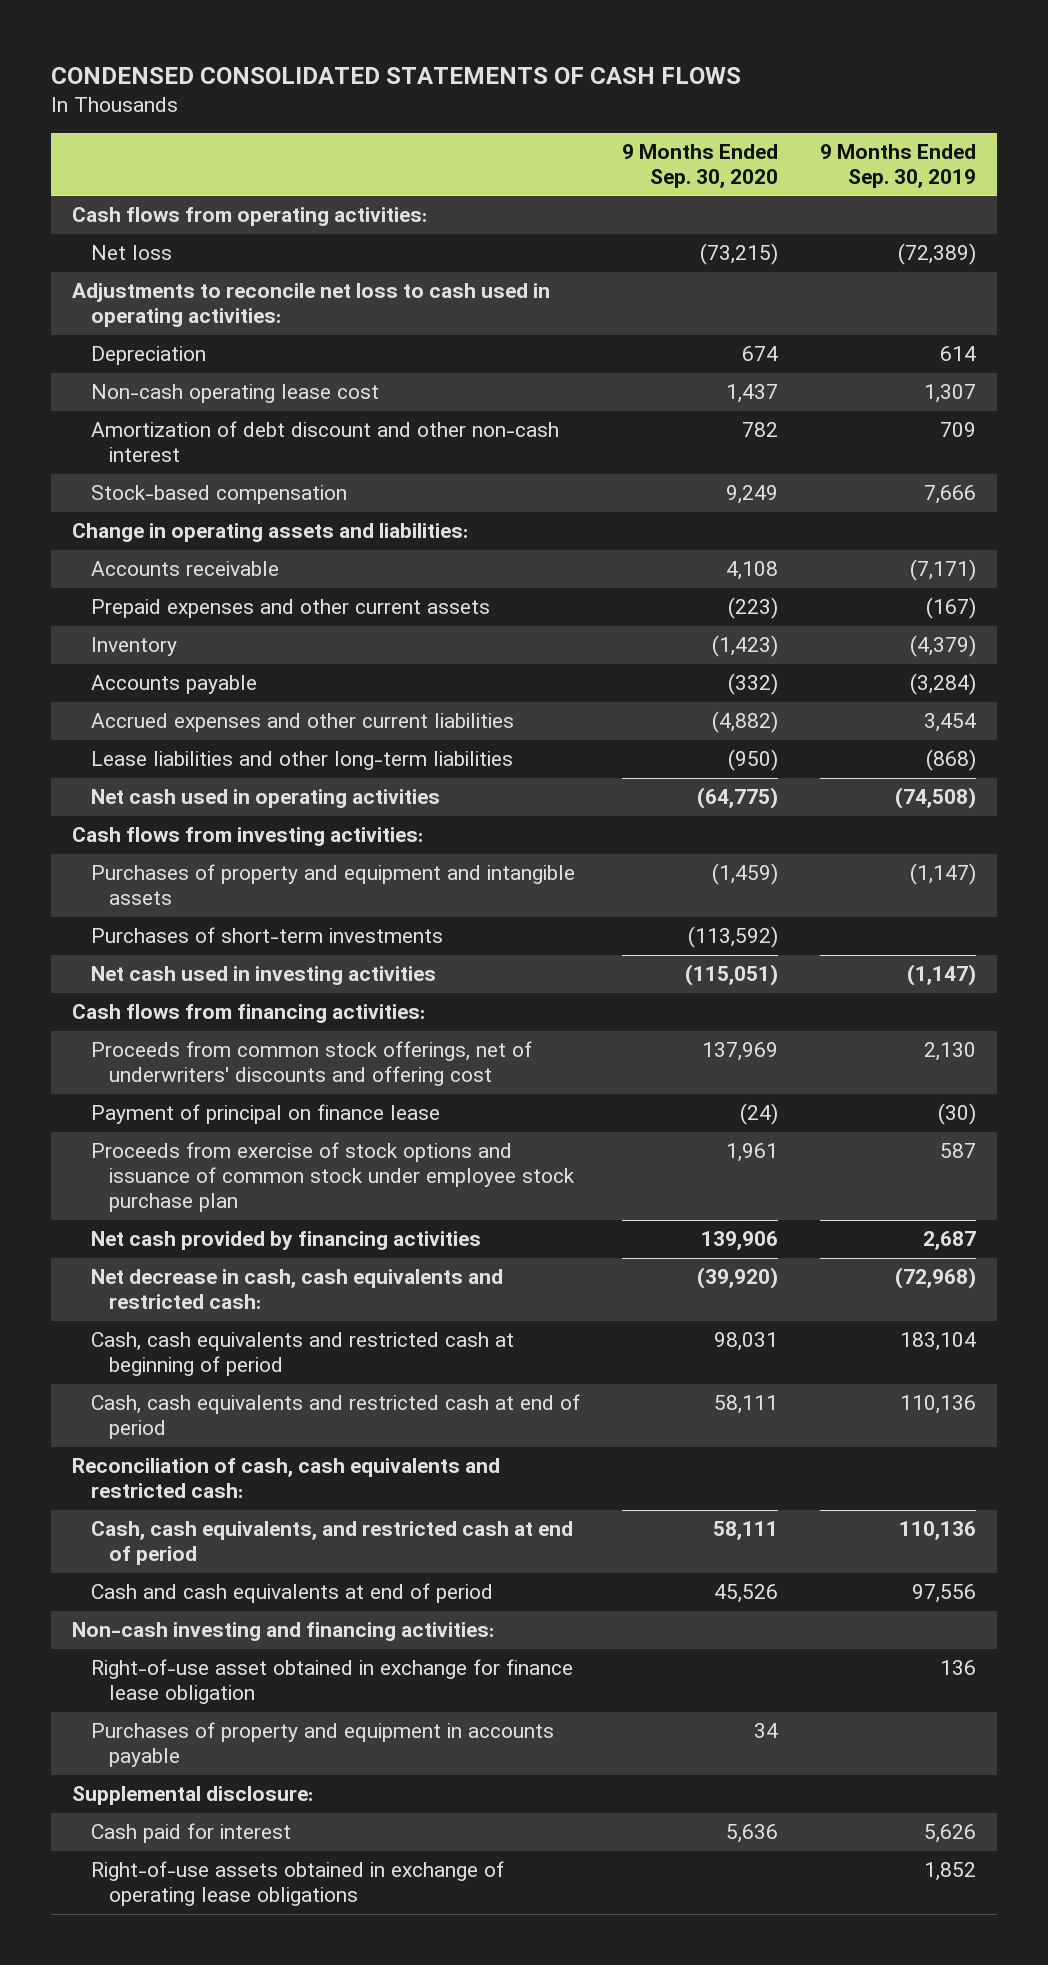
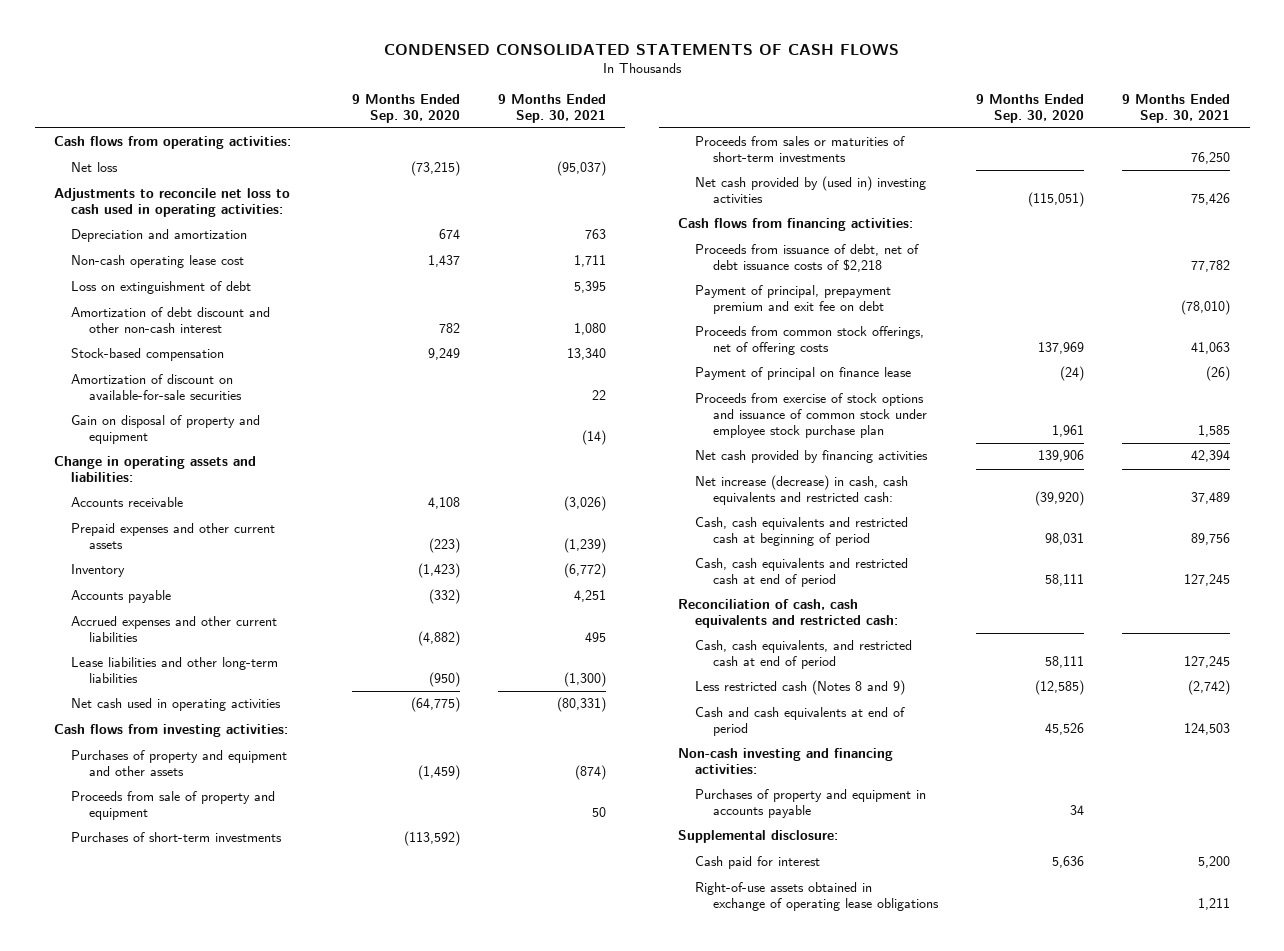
- | 9 Months Ended Sep. 30, 2020 | 9 Months Ended Sep. 30, 2019
+ | 9 Months Ended Sep. 30, 2020 | 9 Months Ended Sep. 30, 2021
- Depreciation | 674 | 614
+ Depreciation and amortization | 674 | 763
+ Loss on extinguishment of debt | | 5,395
+ Amortization of discount on available-for-sale securities | | 22
+ Gain on disposal of property and equipment | | (14)
- Purchases of property and equipment and intangible assets | (1,459) | (1,147)
+ Purchases of property and equipment and other assets | (1,459) | (874)
+ Proceeds from sale of property and equipment | | 50
- Net cash used in investing activities | (115,051) | (1,147)
+ Proceeds from sales or maturities of short-term investments | | 76,250
+ Net cash provided by (used in) investing activities | (115,051) | 75,426
- Proceeds from common stock offerings, net of underwriters' discounts and offering cost | 137,969 | 2,130
+ Proceeds from issuance of debt, net of debt issuance costs of $2,218 | | 77,782
+ Payment of principal, prepayment premium and exit fee on debt | | (78,010)
+ Proceeds from common stock offerings, net of offering costs | 137,969 | 41,063
- Net decrease in cash, cash equivalents and restricted cash: | (39,920) | (72,968)
+ Net increase (decrease) in cash, cash equivalents and restricted cash: | (39,920) | 37,489
+ Less restricted cash (Notes 8 and 9) | (12,585) | (2,742)
- Right-of-use asset obtained in exchange for finance lease obligation | | 136

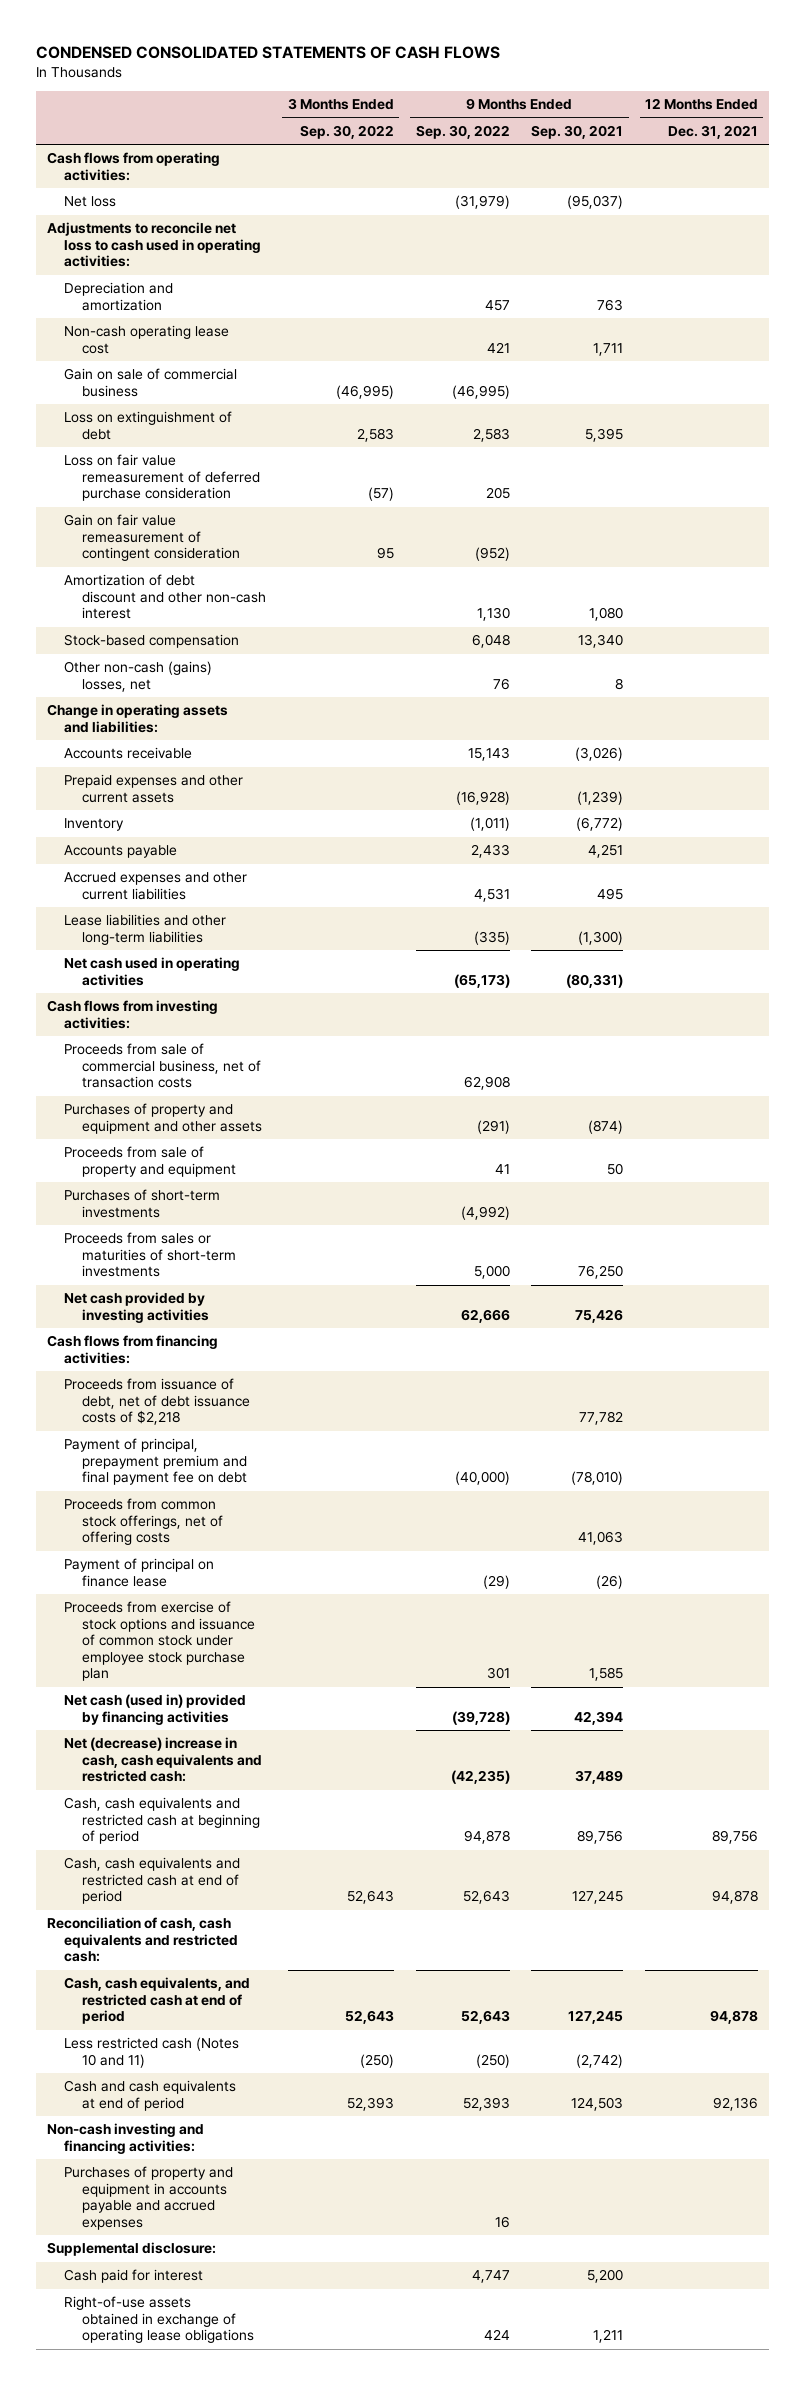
- | 9 Months Ended Sep. 30, 2020 | 9 Months Ended Sep. 30, 2021
+ | 3 Months Ended Sep. 30, 2022 | 9 Months Ended Sep. 30, 2022 | 9 Months Ended Sep. 30, 2021 | 12 Months Ended Dec. 31, 2021
+ Gain on sale of commercial business | (46,995) | (46,995) | |
+ Loss on fair value remeasurement of deferred purchase consideration | (57) | 205 | |
+ Gain on fair value remeasurement of contingent consideration | 95 | (952) | |
- Amortization of discount on available-for-sale securities | | 22
- Gain on disposal of property and equipment | | (14)
+ Other non-cash (gains) losses, net | | 76 | 8 |
+ Proceeds from sale of commercial business, net of transaction costs | | 62,908 | |
- Net cash provided by (used in) investing activities | (115,051) | 75,426
+ Net cash provided by investing activities | | 62,666 | 75,426 |
- Payment of principal, prepayment premium and exit fee on debt | | (78,010)
+ Payment of principal, prepayment premium and final payment fee on debt | | (40,000) | (78,010) |
- Net cash provided by financing activities | 139,906 | 42,394
- Net increase (decrease) in cash, cash equivalents and restricted cash: | (39,920) | 37,489
+ Net cash (used in) provided by financing activities | | (39,728) | 42,394 |
+ Net (decrease) increase in cash, cash equivalents and restricted cash: | | (42,235) | 37,489 |
- Less restricted cash (Notes 8 and 9) | (12,585) | (2,742)
+ Less restricted cash (Notes 10 and 11) | (250) | (250) | (2,742) |
- Purchases of property and equipment in accounts payable | 34 |
+ Purchases of property and equipment in accounts payable and accrued expenses | | 16 | |

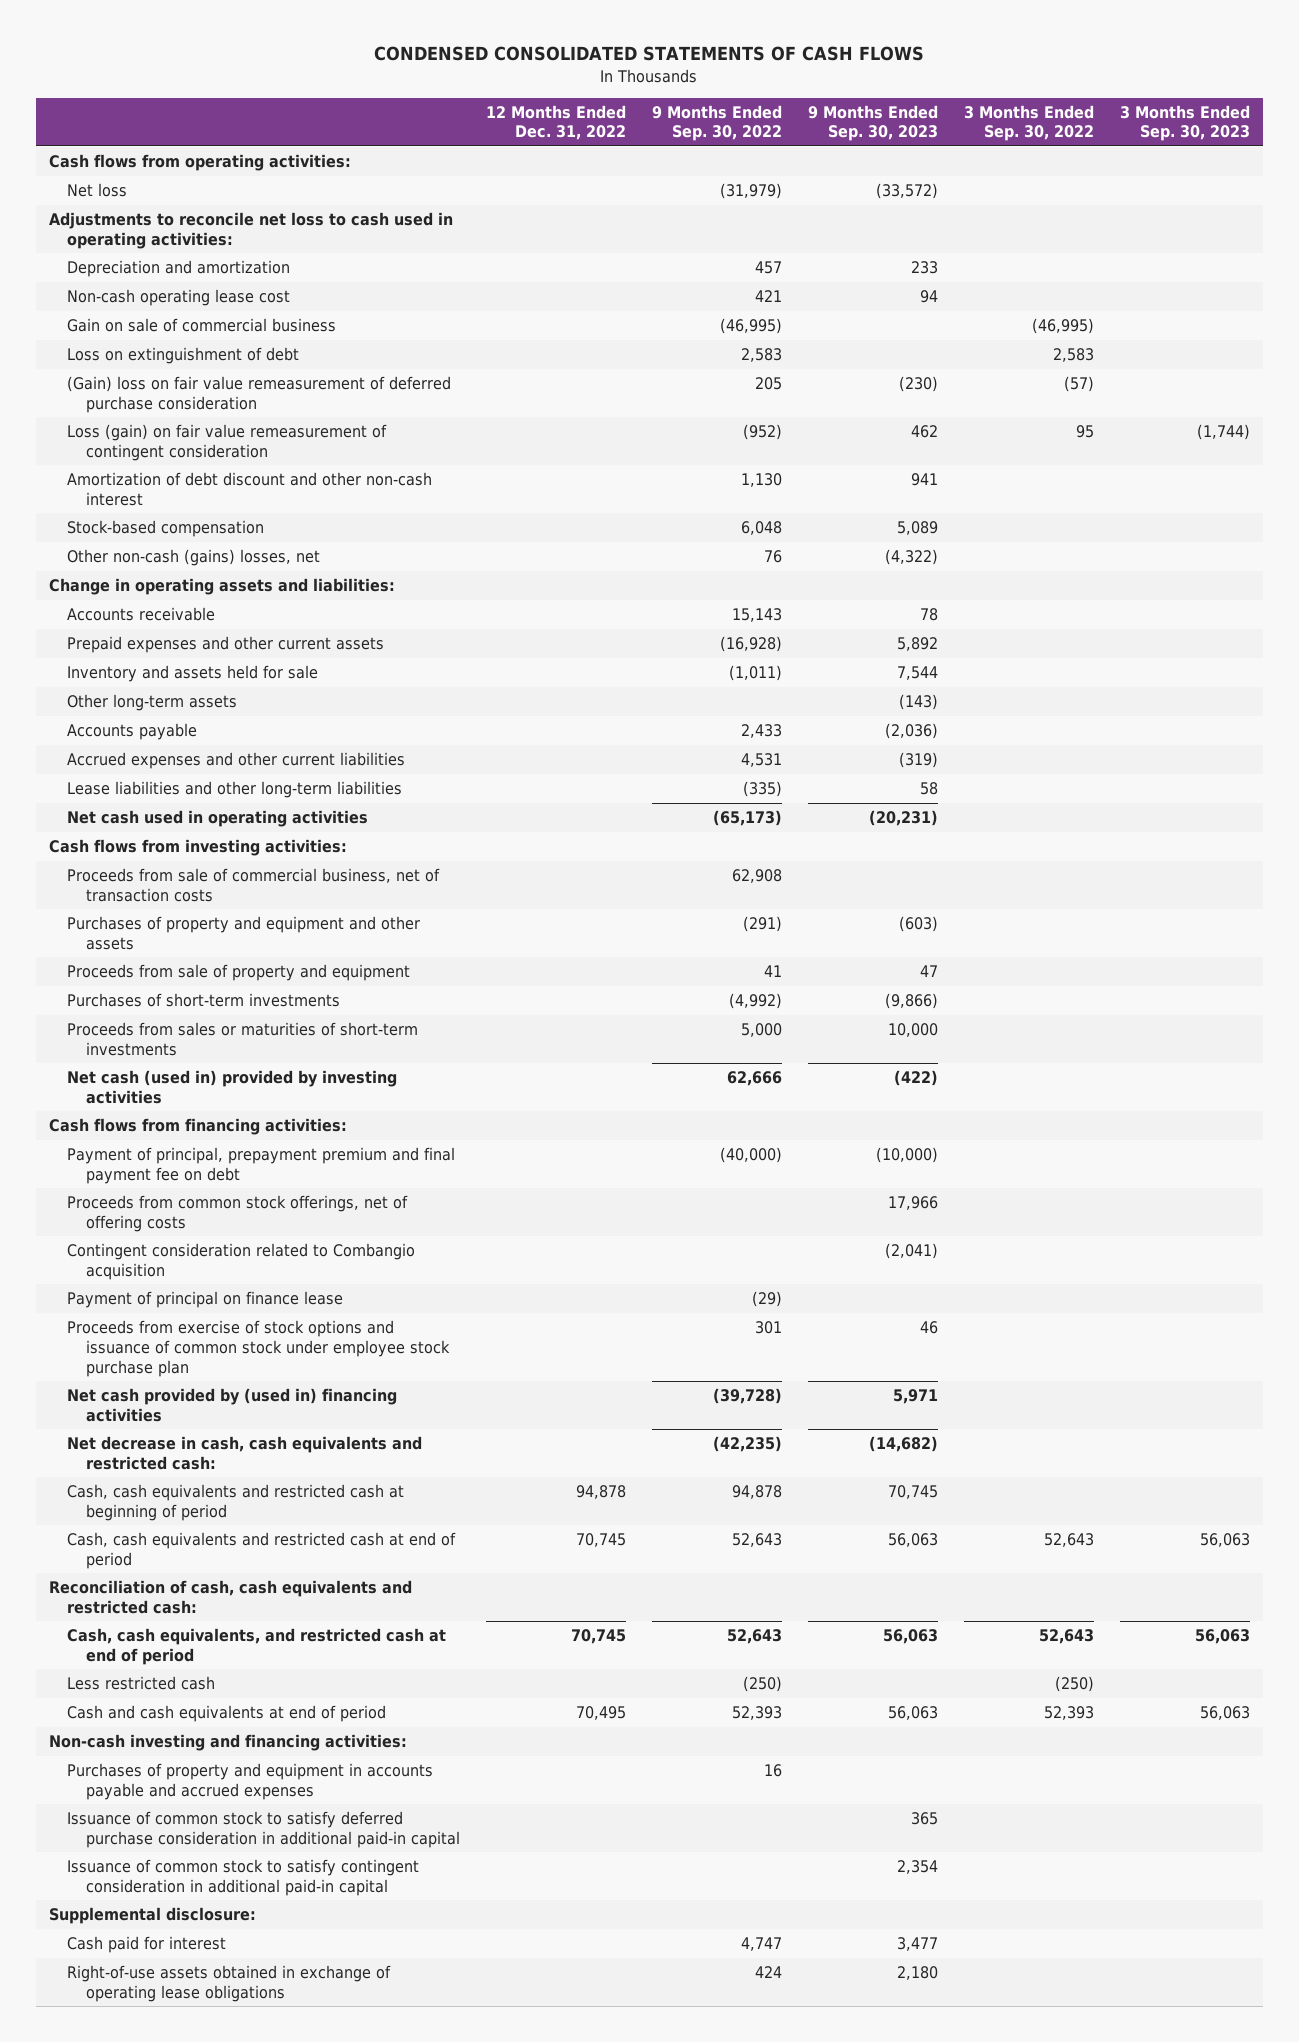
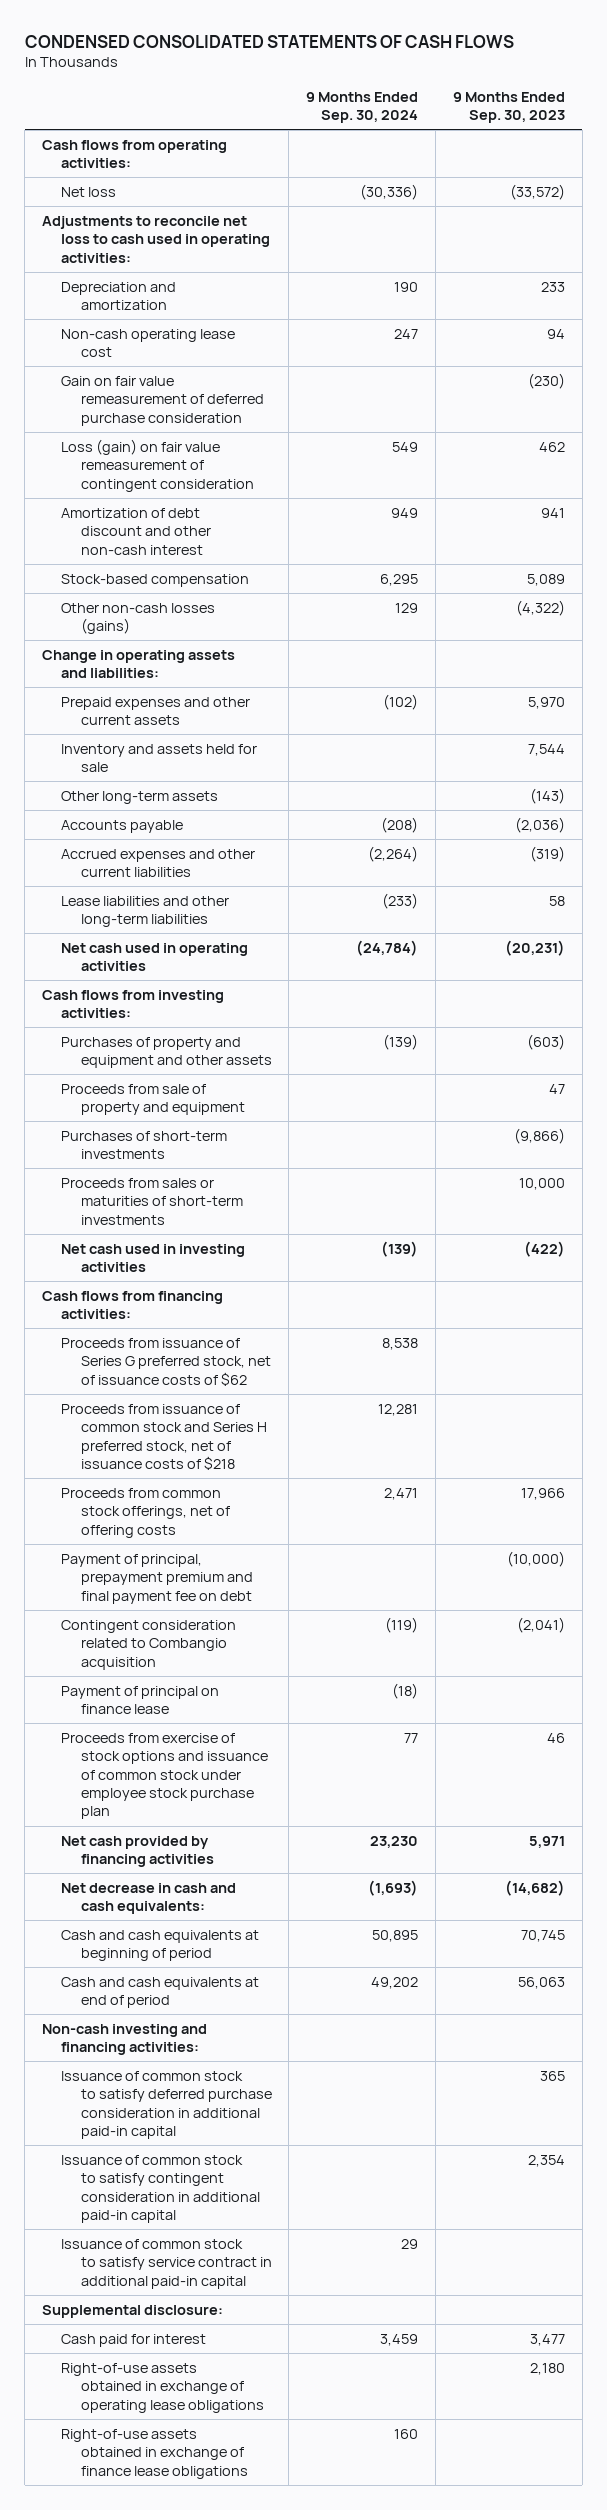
- | 12 Months Ended Dec. 31, 2022 | 9 Months Ended Sep. 30, 2022 | 9 Months Ended Sep. 30, 2023 | 3 Months Ended Sep. 30, 2022 | 3 Months Ended Sep. 30, 2023
+ | 9 Months Ended Sep. 30, 2024 | 9 Months Ended Sep. 30, 2023
- Gain on sale of commercial business | | (46,995) | | (46,995) |
- Loss on extinguishment of debt | | 2,583 | | 2,583 |
- (Gain) loss on fair value remeasurement of deferred purchase consideration | | 205 | (230) | (57) |
+ Gain on fair value remeasurement of deferred purchase consideration | | (230)
- Other non-cash (gains) losses, net | | 76 | (4,322) | |
+ Other non-cash losses (gains) | 129 | (4,322)
- Accounts receivable | | 15,143 | 78 | |
- Prepaid expenses and other current assets | | (16,928) | 5,892 | |
+ Prepaid expenses and other current assets | (102) | 5,970
- Proceeds from sale of commercial business, net of transaction costs | | 62,908 | | |
- Net cash (used in) provided by investing activities | | 62,666 | (422) | |
+ Net cash used in investing activities | (139) | (422)
+ Proceeds from issuance of Series G preferred stock, net of issuance costs of $62 | 8,538 |
+ Proceeds from issuance of common stock and Series H preferred stock, net of issuance costs of $218 | 12,281 |
moved down: Payment of principal, prepayment premium and final payment fee on debt | | (10,000)
- Net cash provided by (used in) financing activities | | (39,728) | 5,971 | |
- Net decrease in cash, cash equivalents and restricted cash: | | (42,235) | (14,682) | |
- Cash, cash equivalents and restricted cash at beginning of period | 94,878 | 94,878 | 70,745 | |
- Cash, cash equivalents and restricted cash at end of period | 70,745 | 52,643 | 56,063 | 52,643 | 56,063
- Reconciliation of cash, cash equivalents and restricted cash:
- Cash, cash equivalents, and restricted cash at end of period | 70,745 | 52,643 | 56,063 | 52,643 | 56,063
- Less restricted cash | | (250) | | (250) |
+ Net cash provided by financing activities | 23,230 | 5,971
+ Net decrease in cash and cash equivalents: | (1,693) | (14,682)
+ Cash and cash equivalents at beginning of period | 50,895 | 70,745
- Purchases of property and equipment in accounts payable and accrued expenses | | 16 | | |
+ Issuance of common stock to satisfy service contract in additional paid-in capital | 29 |
+ Right-of-use assets obtained in exchange of finance lease obligations | 160 |

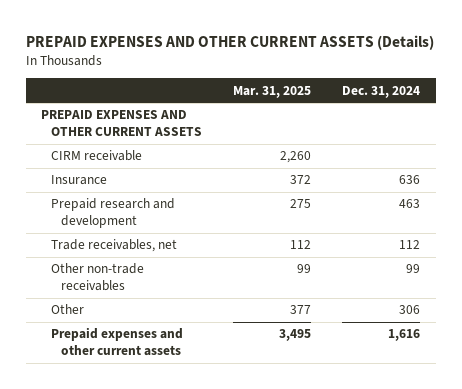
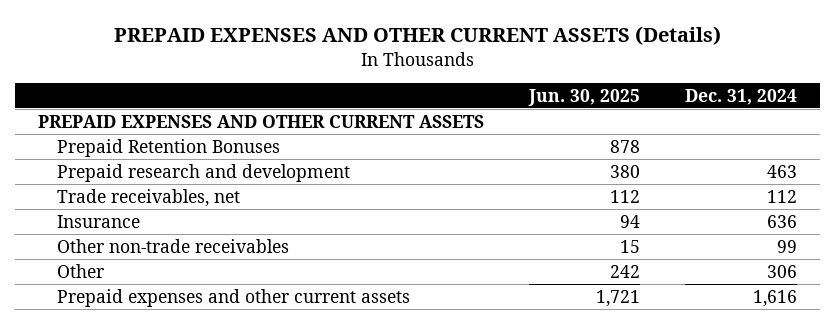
- | Mar. 31, 2025 | Dec. 31, 2024
+ | Jun. 30, 2025 | Dec. 31, 2024
- CIRM receivable | 2,260 |
+ Prepaid Retention Bonuses | 878 |
moved down: Insurance | 94 | 636

